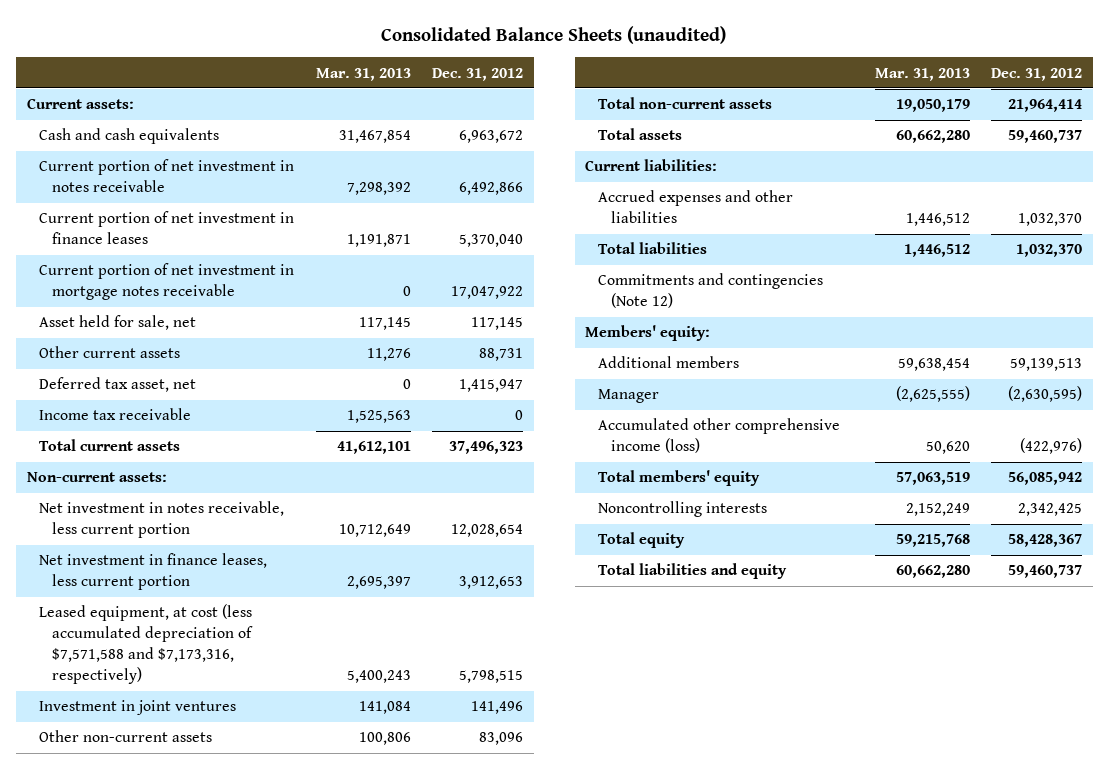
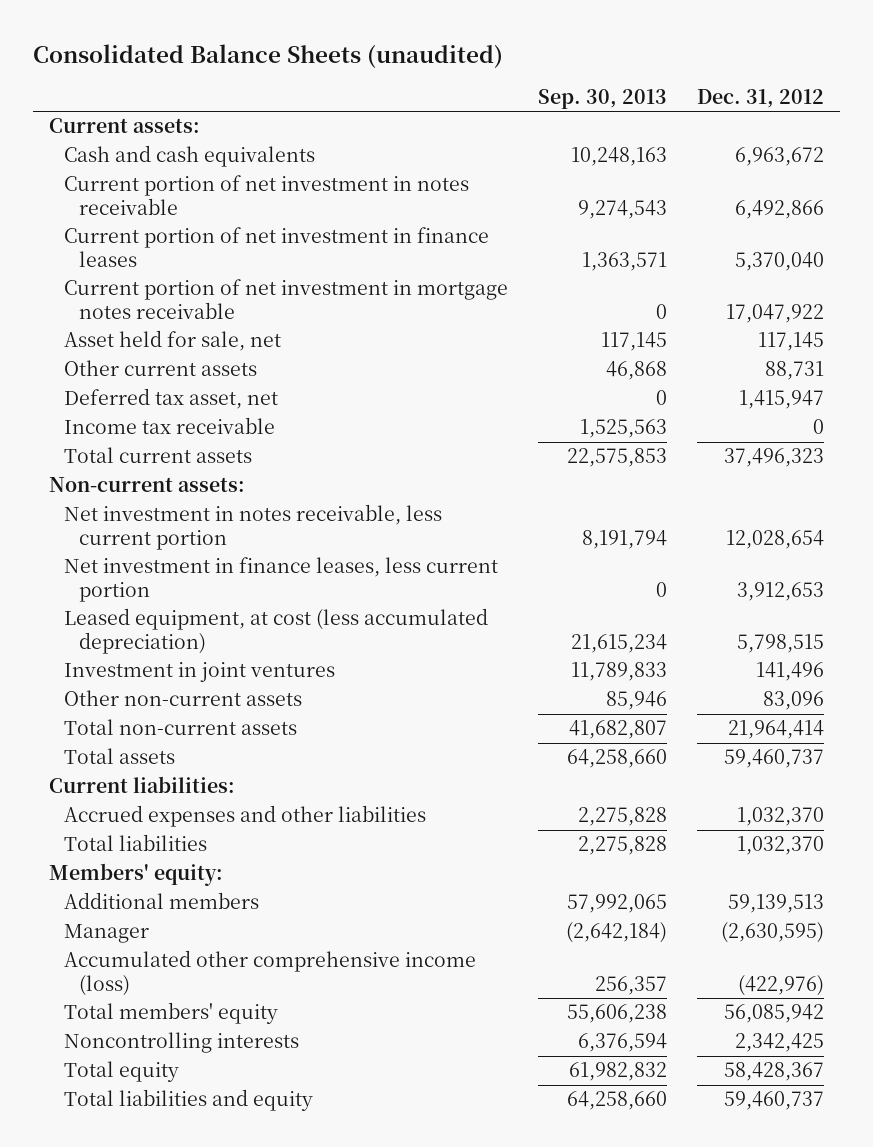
- | Mar. 31, 2013 | Dec. 31, 2012
+ | Sep. 30, 2013 | Dec. 31, 2012
- Leased equipment, at cost (less accumulated depreciation of $7,571,588 and $7,173,316, respectively) | 5,400,243 | 5,798,515
+ Leased equipment, at cost (less accumulated depreciation) | 21,615,234 | 5,798,515
- Commitments and contingencies (Note 12)

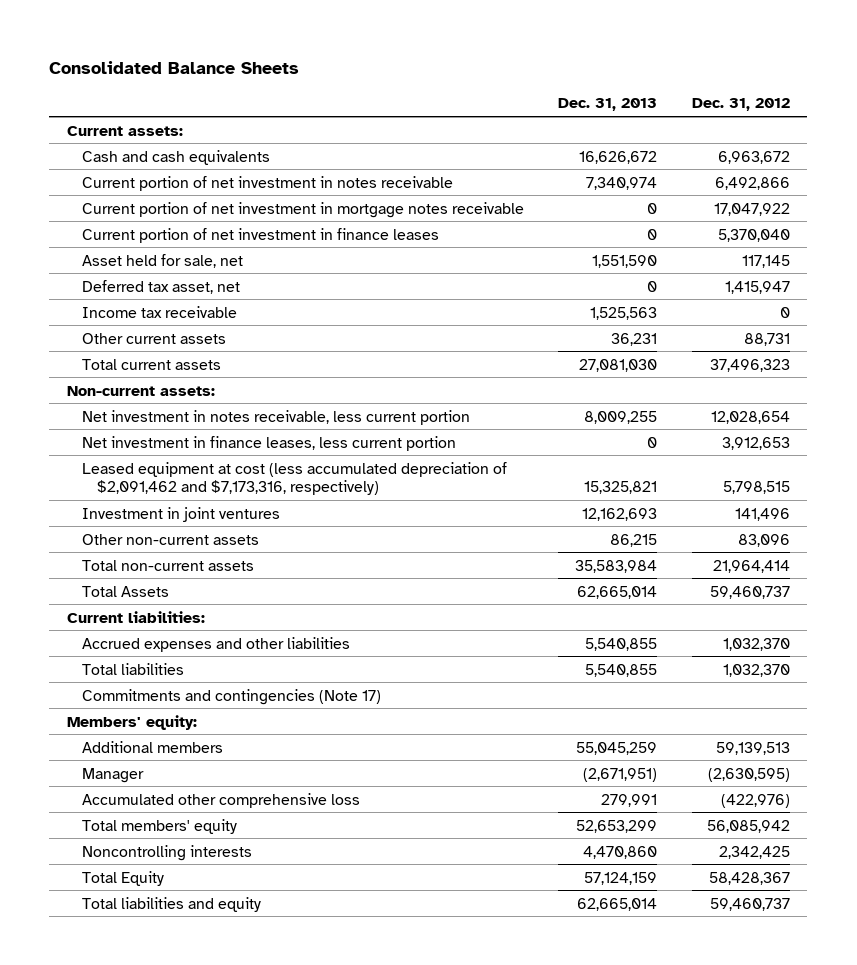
- Consolidated Balance Sheets (unaudited)
+ Consolidated Balance Sheets
- | Sep. 30, 2013 | Dec. 31, 2012
+ | Dec. 31, 2013 | Dec. 31, 2012
moved down: Current portion of net investment in finance leases | 0 | 5,370,040
moved down: Other current assets | 36,231 | 88,731
- Leased equipment, at cost (less accumulated depreciation) | 21,615,234 | 5,798,515
+ Leased equipment at cost (less accumulated depreciation of $2,091,462 and $7,173,316, respectively) | 15,325,821 | 5,798,515
- Total assets | 64,258,660 | 59,460,737
+ Total Assets | 62,665,014 | 59,460,737
+ Commitments and contingencies (Note 17)
- Accumulated other comprehensive income (loss) | 256,357 | (422,976)
+ Accumulated other comprehensive loss | 279,991 | (422,976)
- Total equity | 61,982,832 | 58,428,367
+ Total Equity | 57,124,159 | 58,428,367

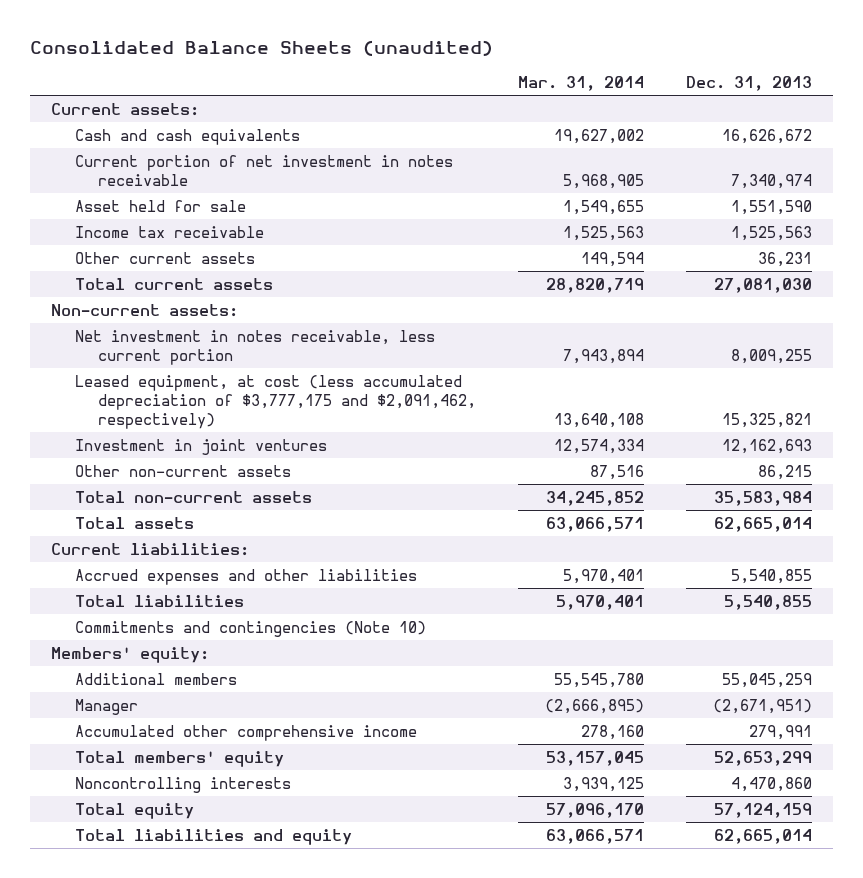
- Consolidated Balance Sheets
+ Consolidated Balance Sheets (unaudited)
- | Dec. 31, 2013 | Dec. 31, 2012
+ | Mar. 31, 2014 | Dec. 31, 2013
- Current portion of net investment in mortgage notes receivable | 0 | 17,047,922
- Current portion of net investment in finance leases | 0 | 5,370,040
- Asset held for sale, net | 1,551,590 | 117,145
- Deferred tax asset, net | 0 | 1,415,947
+ Asset held for sale | 1,549,655 | 1,551,590
- Net investment in finance leases, less current portion | 0 | 3,912,653
- Leased equipment at cost (less accumulated depreciation of $2,091,462 and $7,173,316, respectively) | 15,325,821 | 5,798,515
+ Leased equipment, at cost (less accumulated depreciation of $3,777,175 and $2,091,462, respectively) | 13,640,108 | 15,325,821
- Total Assets | 62,665,014 | 59,460,737
+ Total assets | 63,066,571 | 62,665,014
- Commitments and contingencies (Note 17)
+ Commitments and contingencies (Note 10)
- Accumulated other comprehensive loss | 279,991 | (422,976)
+ Accumulated other comprehensive income | 278,160 | 279,991
- Total Equity | 57,124,159 | 58,428,367
+ Total equity | 57,096,170 | 57,124,159

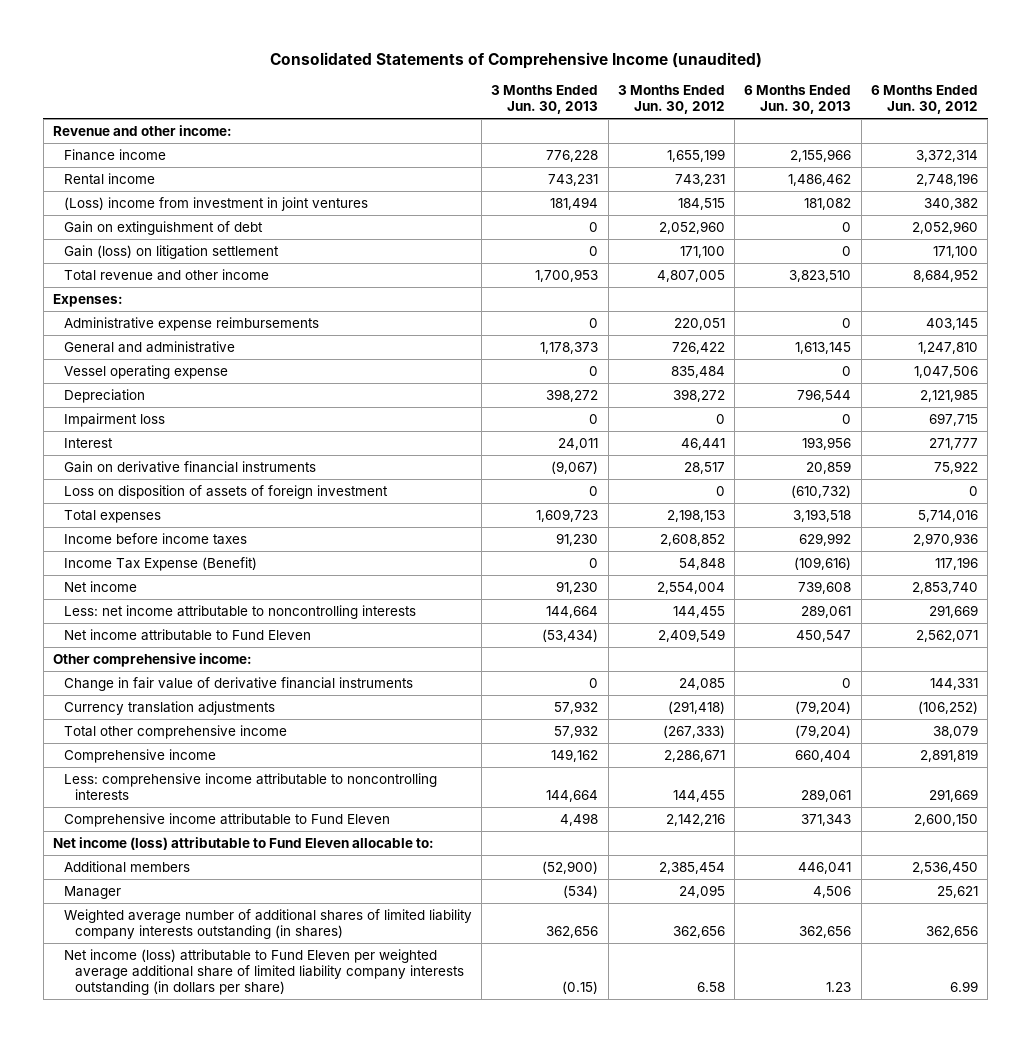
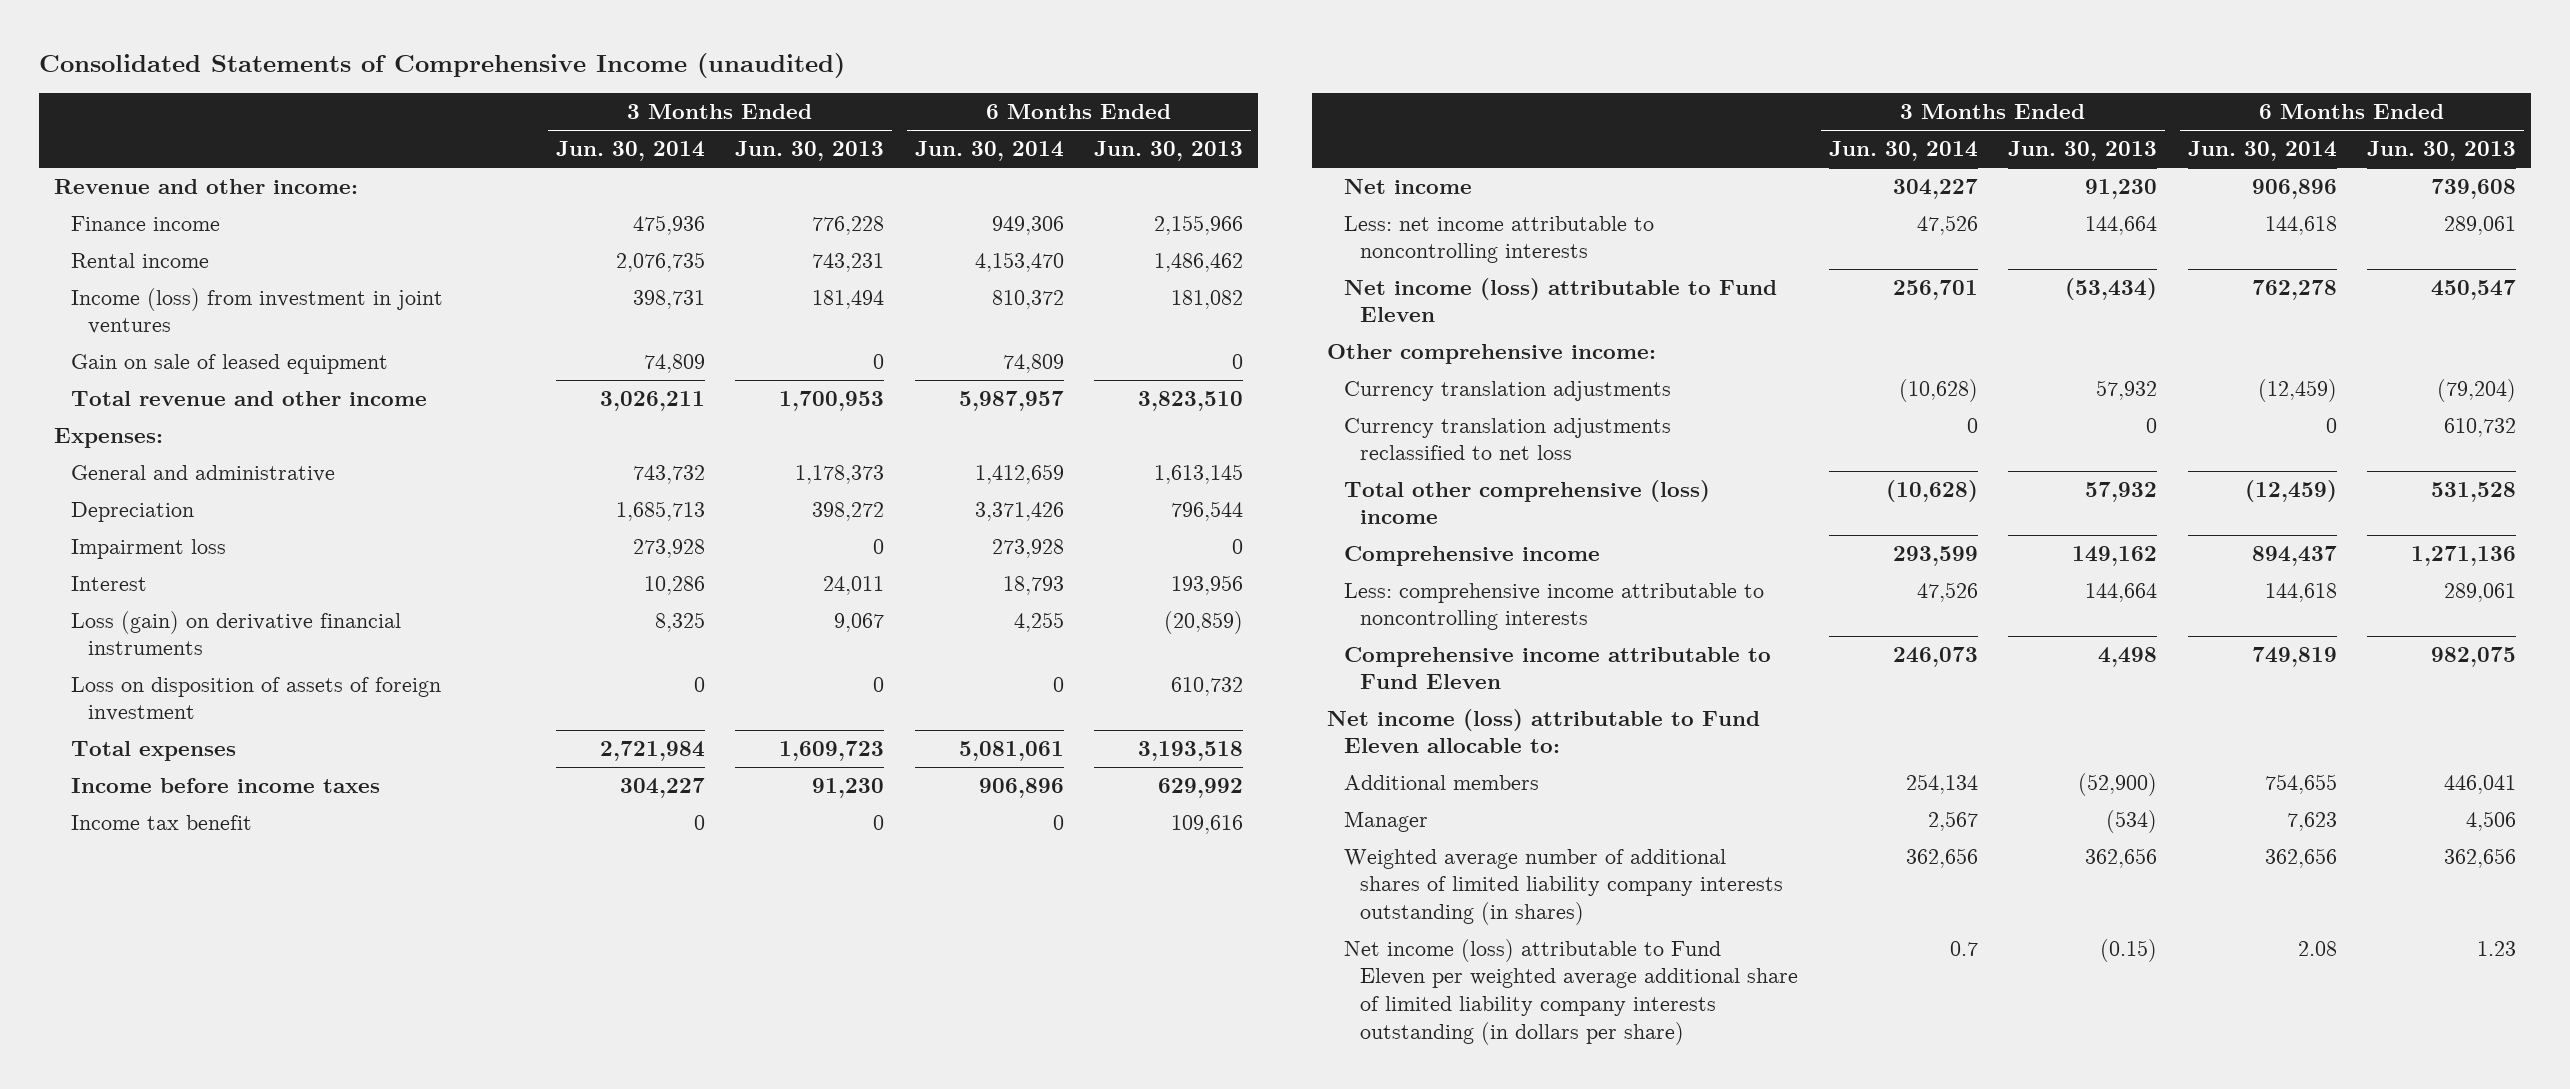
- | 3 Months Ended Jun. 30, 2013 | 3 Months Ended Jun. 30, 2012 | 6 Months Ended Jun. 30, 2013 | 6 Months Ended Jun. 30, 2012
+ | 3 Months Ended Jun. 30, 2014 | 3 Months Ended Jun. 30, 2013 | 6 Months Ended Jun. 30, 2014 | 6 Months Ended Jun. 30, 2013
- (Loss) income from investment in joint ventures | 181,494 | 184,515 | 181,082 | 340,382
- Gain on extinguishment of debt | 0 | 2,052,960 | 0 | 2,052,960
- Gain (loss) on litigation settlement | 0 | 171,100 | 0 | 171,100
+ Income (loss) from investment in joint ventures | 398,731 | 181,494 | 810,372 | 181,082
+ Gain on sale of leased equipment | 74,809 | 0 | 74,809 | 0
- Administrative expense reimbursements | 0 | 220,051 | 0 | 403,145
- Vessel operating expense | 0 | 835,484 | 0 | 1,047,506
- Gain on derivative financial instruments | (9,067) | 28,517 | 20,859 | 75,922
- Loss on disposition of assets of foreign investment | 0 | 0 | (610,732) | 0
+ Loss (gain) on derivative financial instruments | 8,325 | 9,067 | 4,255 | (20,859)
+ Loss on disposition of assets of foreign investment | 0 | 0 | 0 | 610,732
- Income Tax Expense (Benefit) | 0 | 54,848 | (109,616) | 117,196
+ Income tax benefit | 0 | 0 | 0 | 109,616
- Net income attributable to Fund Eleven | (53,434) | 2,409,549 | 450,547 | 2,562,071
+ Net income (loss) attributable to Fund Eleven | 256,701 | (53,434) | 762,278 | 450,547
- Change in fair value of derivative financial instruments | 0 | 24,085 | 0 | 144,331
- Total other comprehensive income | 57,932 | (267,333) | (79,204) | 38,079
- Comprehensive income | 149,162 | 2,286,671 | 660,404 | 2,891,819
+ Currency translation adjustments reclassified to net loss | 0 | 0 | 0 | 610,732
+ Total other comprehensive (loss) income | (10,628) | 57,932 | (12,459) | 531,528
+ Comprehensive income | 293,599 | 149,162 | 894,437 | 1,271,136
- Comprehensive income attributable to Fund Eleven | 4,498 | 2,142,216 | 371,343 | 2,600,150
+ Comprehensive income attributable to Fund Eleven | 246,073 | 4,498 | 749,819 | 982,075

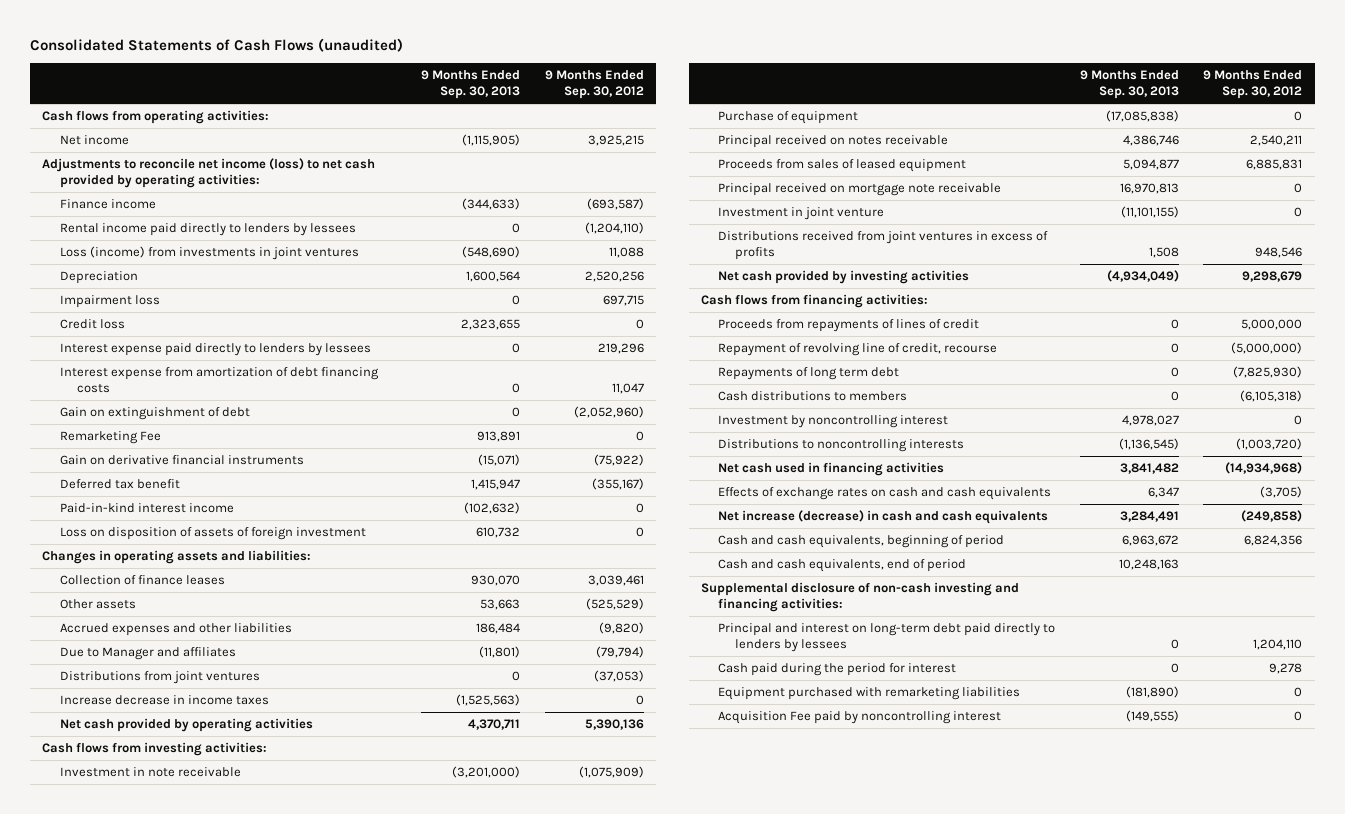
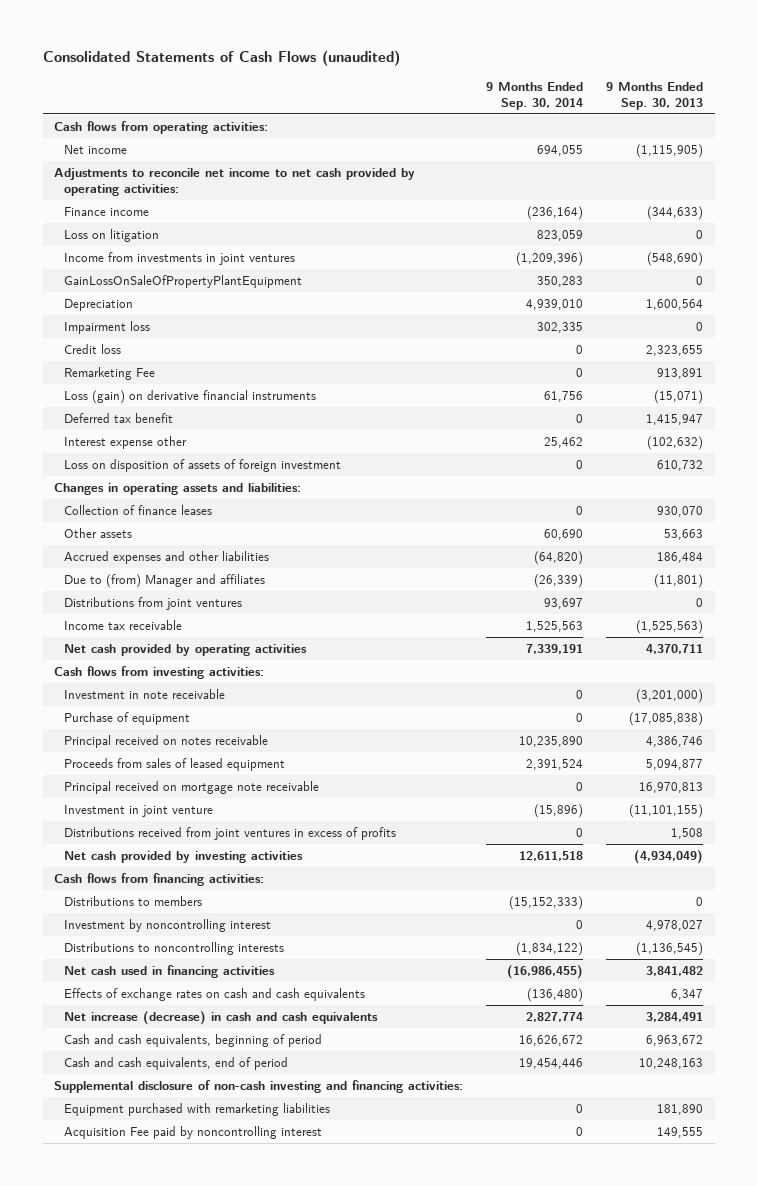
- | 9 Months Ended Sep. 30, 2013 | 9 Months Ended Sep. 30, 2012
+ | 9 Months Ended Sep. 30, 2014 | 9 Months Ended Sep. 30, 2013
- Adjustments to reconcile net income (loss) to net cash provided by operating activities:
+ Adjustments to reconcile net income to net cash provided by operating activities:
- Rental income paid directly to lenders by lessees | 0 | (1,204,110)
- Loss (income) from investments in joint ventures | (548,690) | 11,088
+ Loss on litigation | 823,059 | 0
+ Income from investments in joint ventures | (1,209,396) | (548,690)
+ GainLossOnSaleOfPropertyPlantEquipment | 350,283 | 0
- Interest expense paid directly to lenders by lessees | 0 | 219,296
- Interest expense from amortization of debt financing costs | 0 | 11,047
- Gain on extinguishment of debt | 0 | (2,052,960)
- Gain on derivative financial instruments | (15,071) | (75,922)
+ Loss (gain) on derivative financial instruments | 61,756 | (15,071)
- Paid-in-kind interest income | (102,632) | 0
+ Interest expense other | 25,462 | (102,632)
- Due to Manager and affiliates | (11,801) | (79,794)
+ Due to (from) Manager and affiliates | (26,339) | (11,801)
- Increase decrease in income taxes | (1,525,563) | 0
+ Income tax receivable | 1,525,563 | (1,525,563)
- Proceeds from repayments of lines of credit | 0 | 5,000,000
- Repayment of revolving line of credit, recourse | 0 | (5,000,000)
- Repayments of long term debt | 0 | (7,825,930)
- Cash distributions to members | 0 | (6,105,318)
+ Distributions to members | (15,152,333) | 0
- Principal and interest on long-term debt paid directly to lenders by lessees | 0 | 1,204,110
- Cash paid during the period for interest | 0 | 9,278
- Equipment purchased with remarketing liabilities | (181,890) | 0
- Acquisition Fee paid by noncontrolling interest | (149,555) | 0
+ Equipment purchased with remarketing liabilities | 0 | 181,890
+ Acquisition Fee paid by noncontrolling interest | 0 | 149,555

